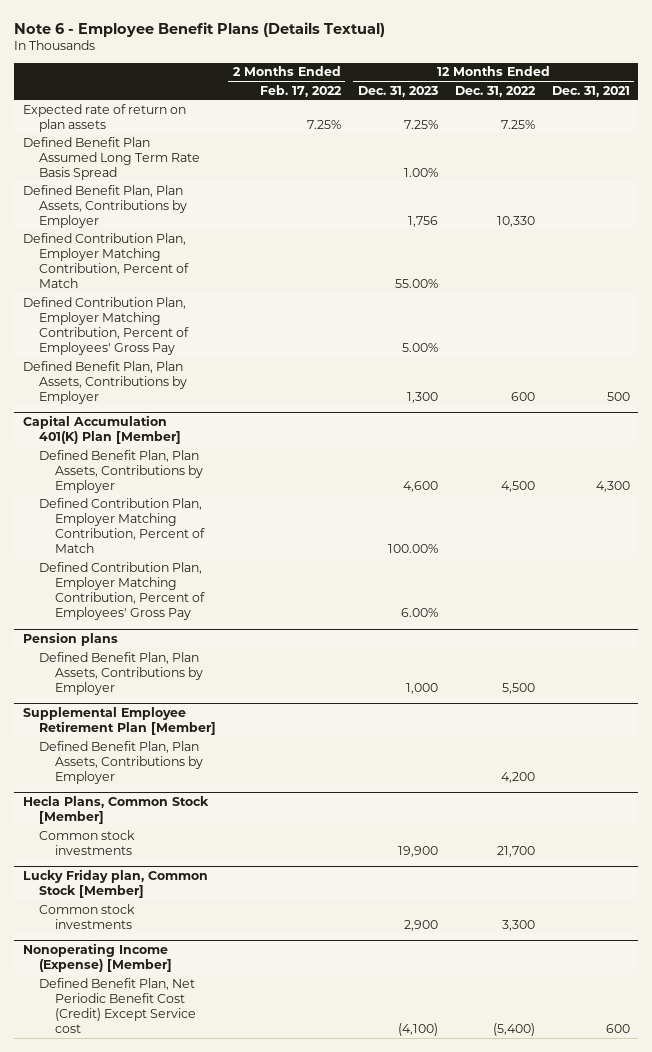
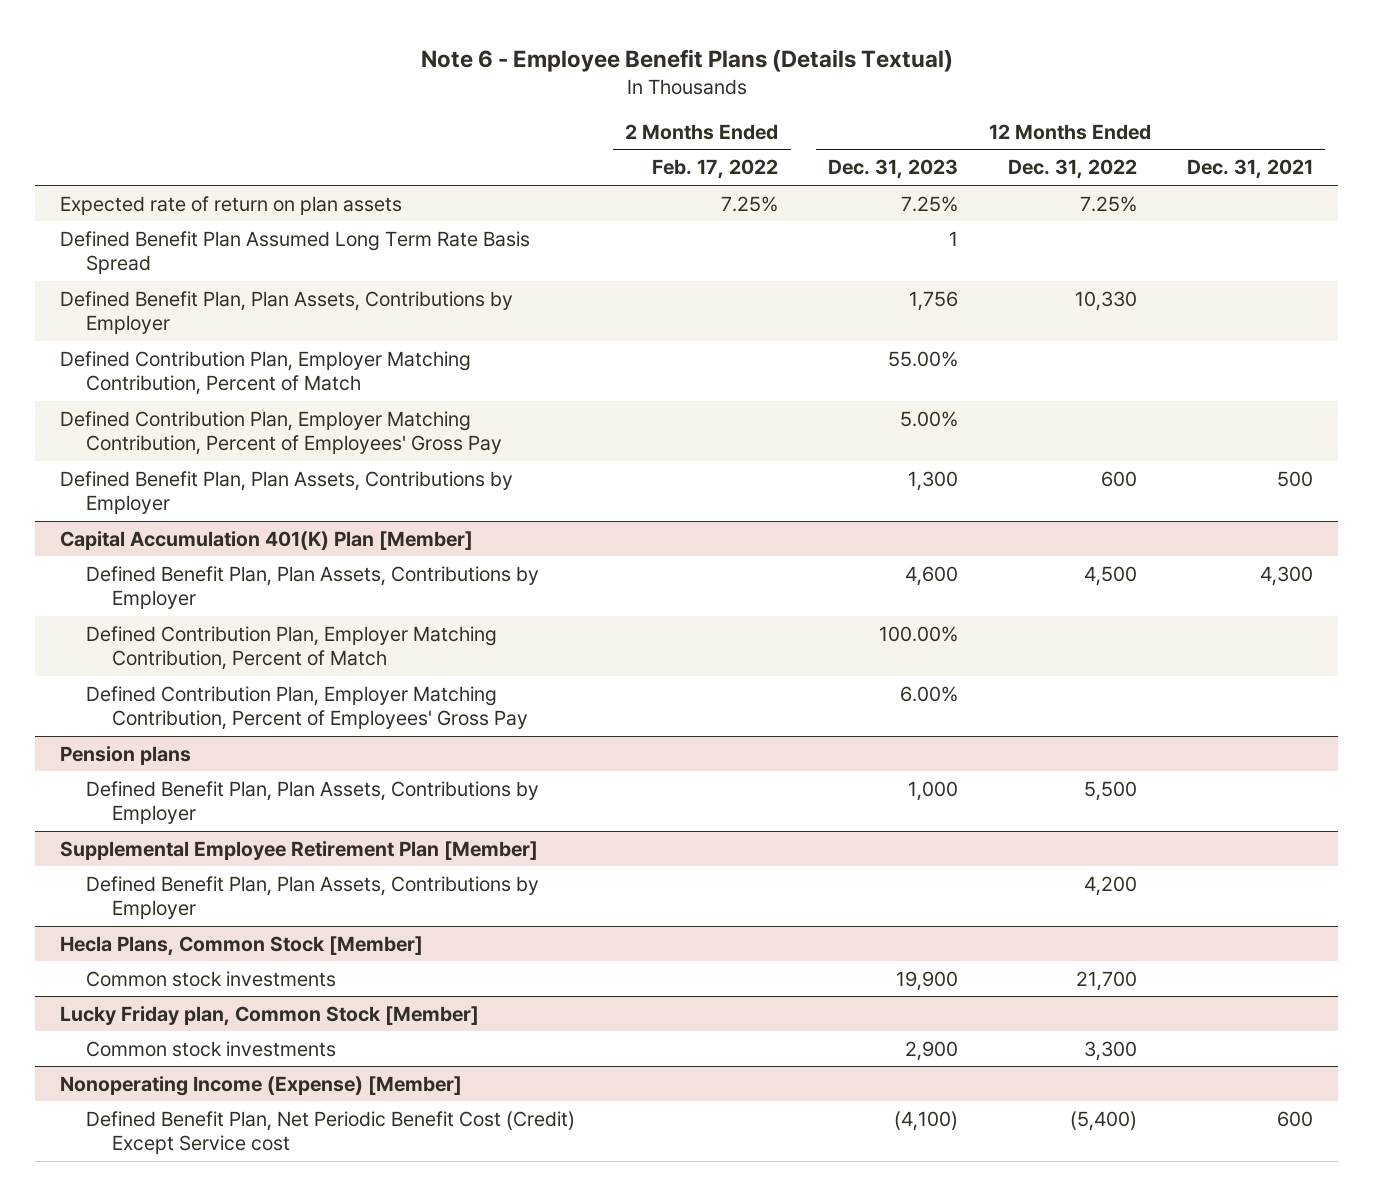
- Defined Benefit Plan Assumed Long Term Rate Basis Spread | | 1.00% | |
+ Defined Benefit Plan Assumed Long Term Rate Basis Spread | | 1 | |

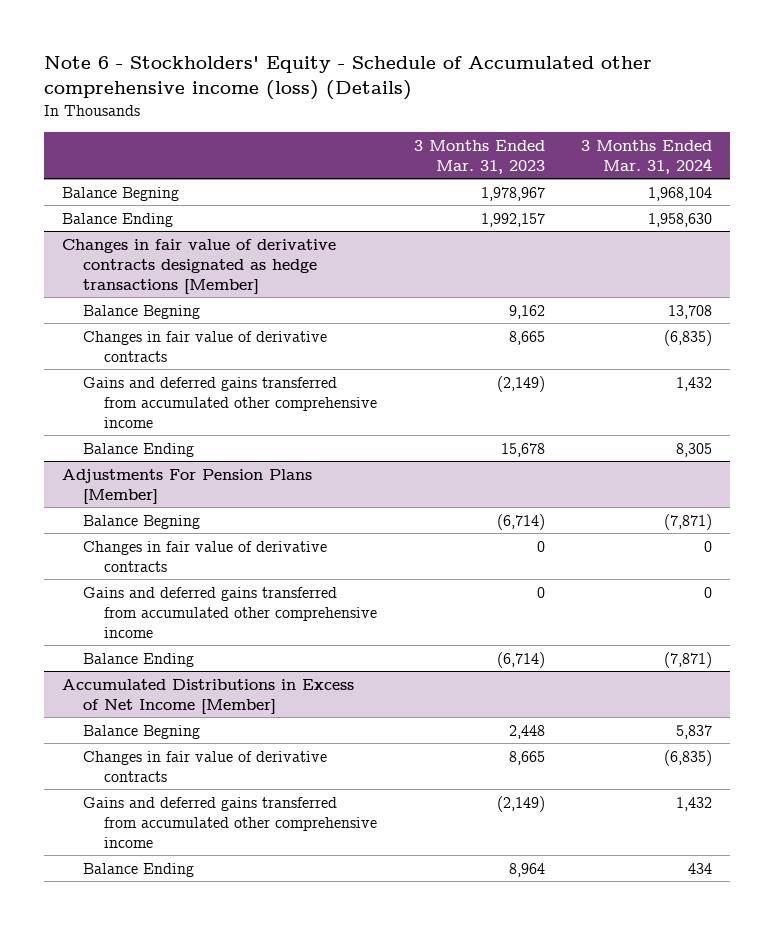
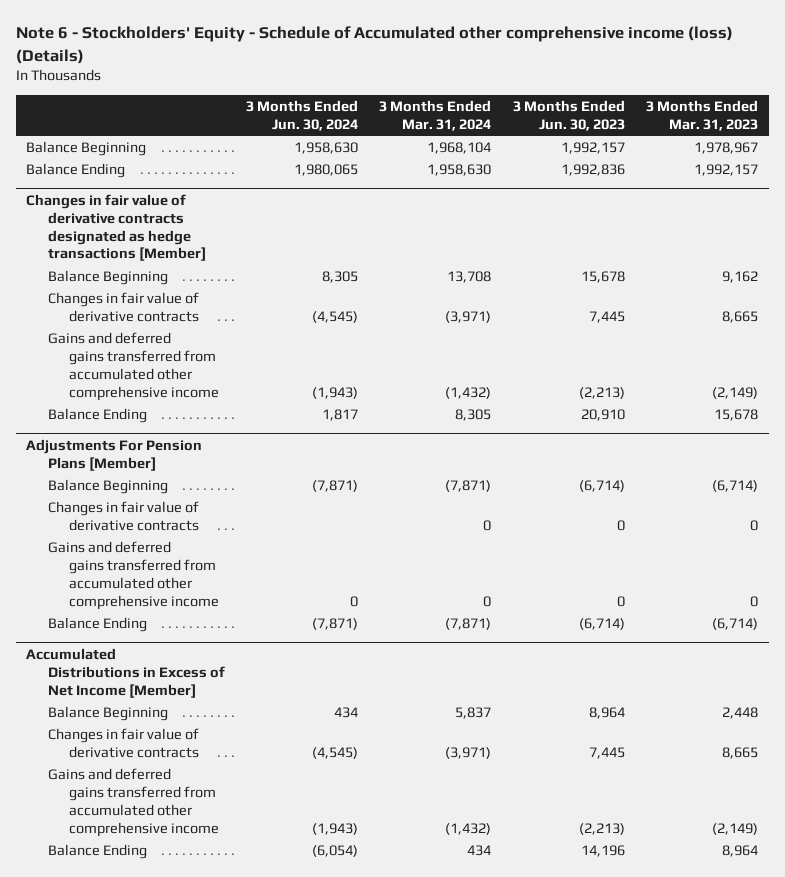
- | 3 Months Ended Mar. 31, 2023 | 3 Months Ended Mar. 31, 2024
+ | 3 Months Ended Jun. 30, 2024 | 3 Months Ended Mar. 31, 2024 | 3 Months Ended Jun. 30, 2023 | 3 Months Ended Mar. 31, 2023
- Balance Begning | 1,978,967 | 1,968,104
+ Balance Beginning | 1,958,630 | 1,968,104 | 1,992,157 | 1,978,967
@ Changes in fair value of derivative contracts designated as hedge transactions [Member]
- Balance Begning | 9,162 | 13,708
- Changes in fair value of derivative contracts | 8,665 | (6,835)
- Gains and deferred gains transferred from accumulated other comprehensive income | (2,149) | 1,432
+ Balance Beginning | 8,305 | 13,708 | 15,678 | 9,162
+ Changes in fair value of derivative contracts | (4,545) | (3,971) | 7,445 | 8,665
+ Gains and deferred gains transferred from accumulated other comprehensive income | (1,943) | (1,432) | (2,213) | (2,149)
@ Adjustments For Pension Plans [Member]
- Balance Begning | (6,714) | (7,871)
+ Balance Beginning | (7,871) | (7,871) | (6,714) | (6,714)
@ Accumulated Distributions in Excess of Net Income [Member]
- Balance Begning | 2,448 | 5,837
- Changes in fair value of derivative contracts | 8,665 | (6,835)
- Gains and deferred gains transferred from accumulated other comprehensive income | (2,149) | 1,432
+ Balance Beginning | 434 | 5,837 | 8,964 | 2,448
+ Changes in fair value of derivative contracts | (4,545) | (3,971) | 7,445 | 8,665
+ Gains and deferred gains transferred from accumulated other comprehensive income | (1,943) | (1,432) | (2,213) | (2,149)

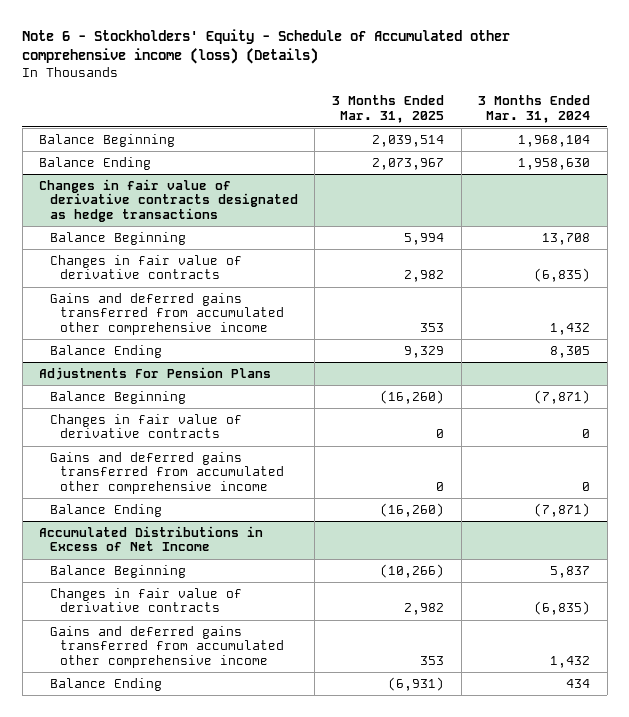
- | 3 Months Ended Jun. 30, 2024 | 3 Months Ended Mar. 31, 2024 | 3 Months Ended Jun. 30, 2023 | 3 Months Ended Mar. 31, 2023
+ | 3 Months Ended Mar. 31, 2025 | 3 Months Ended Mar. 31, 2024
- Changes in fair value of derivative contracts designated as hedge transactions [Member]
+ Changes in fair value of derivative contracts designated as hedge transactions
- Changes in fair value of derivative contracts | (4,545) | (3,971) | 7,445 | 8,665
- Gains and deferred gains transferred from accumulated other comprehensive income | (1,943) | (1,432) | (2,213) | (2,149)
+ Changes in fair value of derivative contracts | 2,982 | (6,835)
+ Gains and deferred gains transferred from accumulated other comprehensive income | 353 | 1,432
- Adjustments For Pension Plans [Member]
+ Adjustments For Pension Plans
- Accumulated Distributions in Excess of Net Income [Member]
+ Accumulated Distributions in Excess of Net Income
- Changes in fair value of derivative contracts | (4,545) | (3,971) | 7,445 | 8,665
- Gains and deferred gains transferred from accumulated other comprehensive income | (1,943) | (1,432) | (2,213) | (2,149)
+ Changes in fair value of derivative contracts | 2,982 | (6,835)
+ Gains and deferred gains transferred from accumulated other comprehensive income | 353 | 1,432

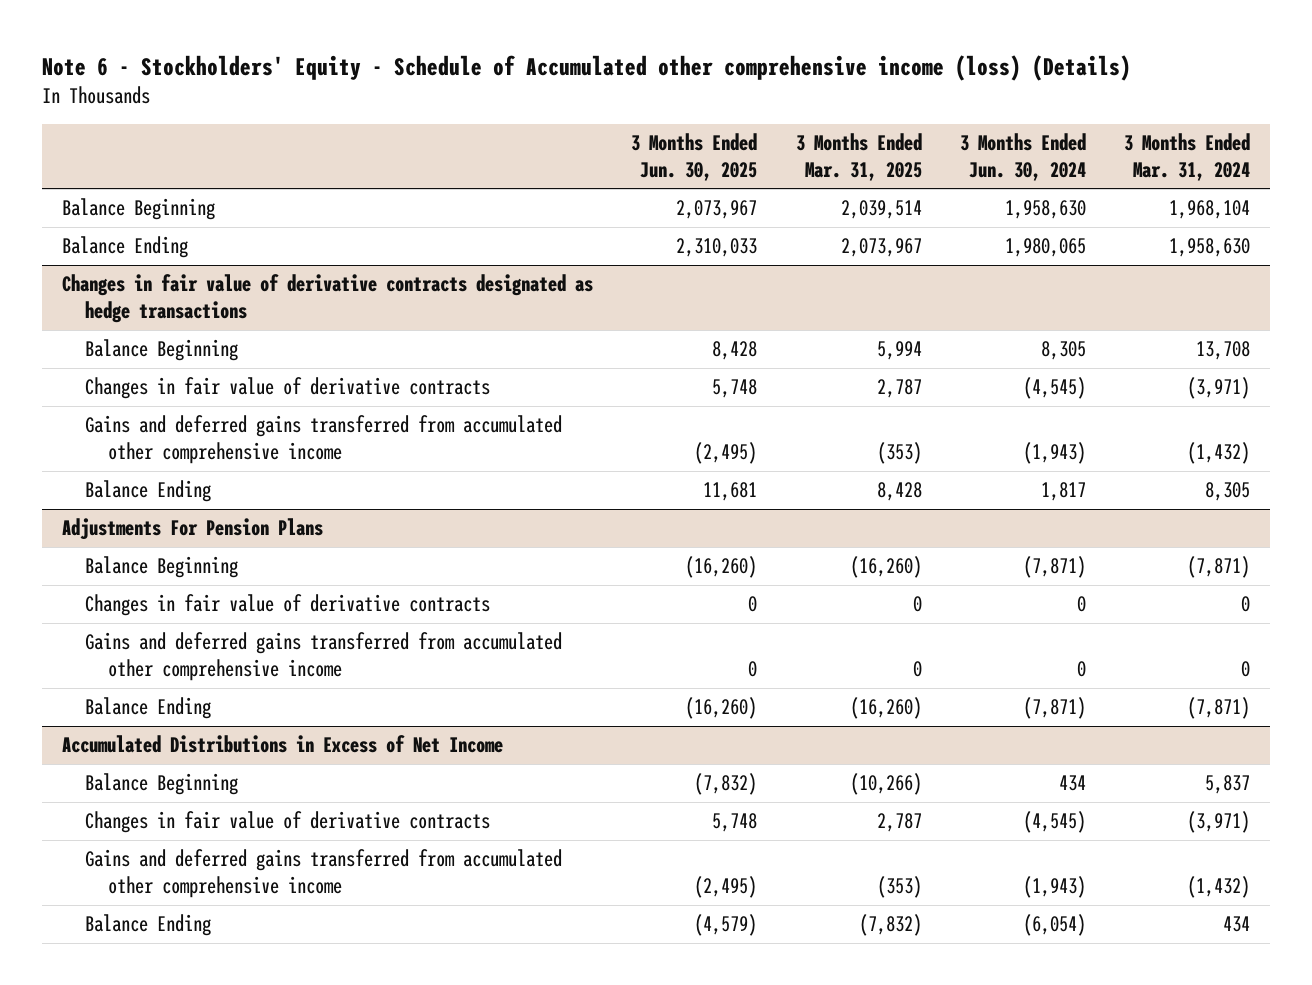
- | 3 Months Ended Mar. 31, 2025 | 3 Months Ended Mar. 31, 2024
+ | 3 Months Ended Jun. 30, 2025 | 3 Months Ended Mar. 31, 2025 | 3 Months Ended Jun. 30, 2024 | 3 Months Ended Mar. 31, 2024
@ Changes in fair value of derivative contracts designated as hedge transactions
- Changes in fair value of derivative contracts | 2,982 | (6,835)
- Gains and deferred gains transferred from accumulated other comprehensive income | 353 | 1,432
- Balance Ending | 9,329 | 8,305
+ Changes in fair value of derivative contracts | 5,748 | 2,787 | (4,545) | (3,971)
+ Gains and deferred gains transferred from accumulated other comprehensive income | (2,495) | (353) | (1,943) | (1,432)
+ Balance Ending | 11,681 | 8,428 | 1,817 | 8,305
@ Accumulated Distributions in Excess of Net Income
- Changes in fair value of derivative contracts | 2,982 | (6,835)
- Gains and deferred gains transferred from accumulated other comprehensive income | 353 | 1,432
- Balance Ending | (6,931) | 434
+ Changes in fair value of derivative contracts | 5,748 | 2,787 | (4,545) | (3,971)
+ Gains and deferred gains transferred from accumulated other comprehensive income | (2,495) | (353) | (1,943) | (1,432)
+ Balance Ending | (4,579) | (7,832) | (6,054) | 434

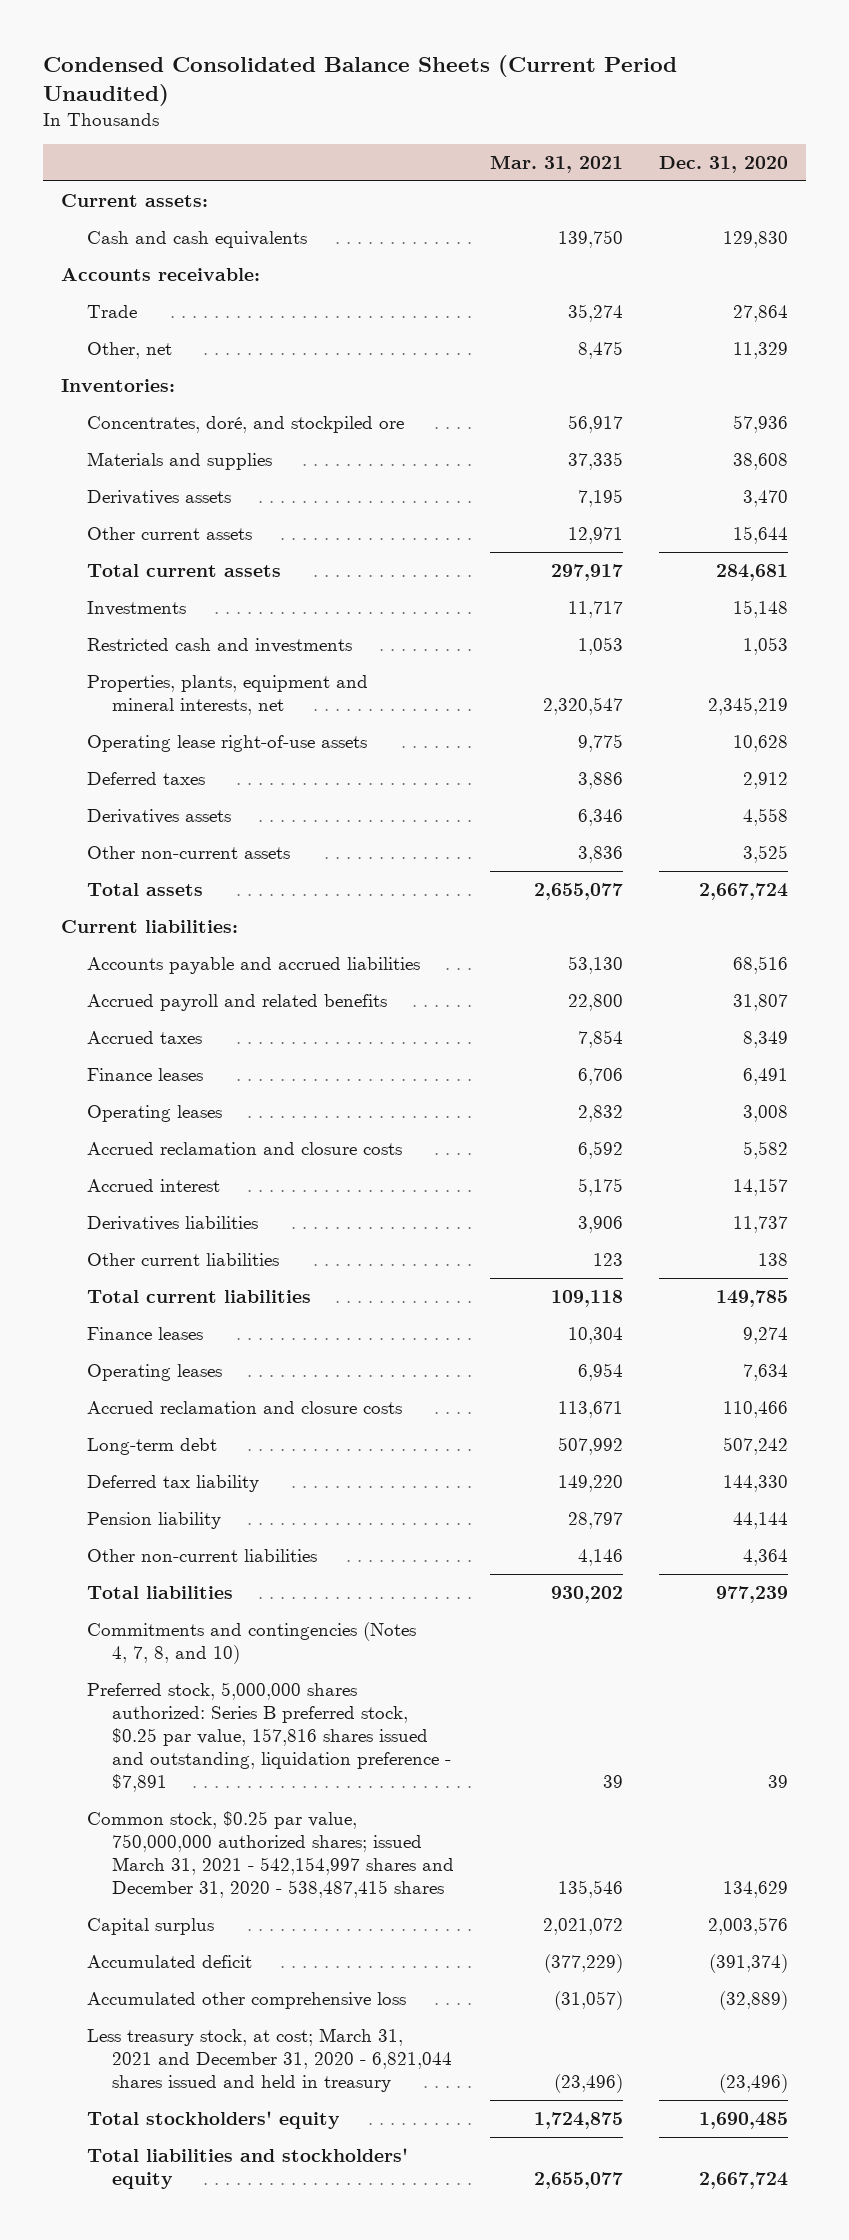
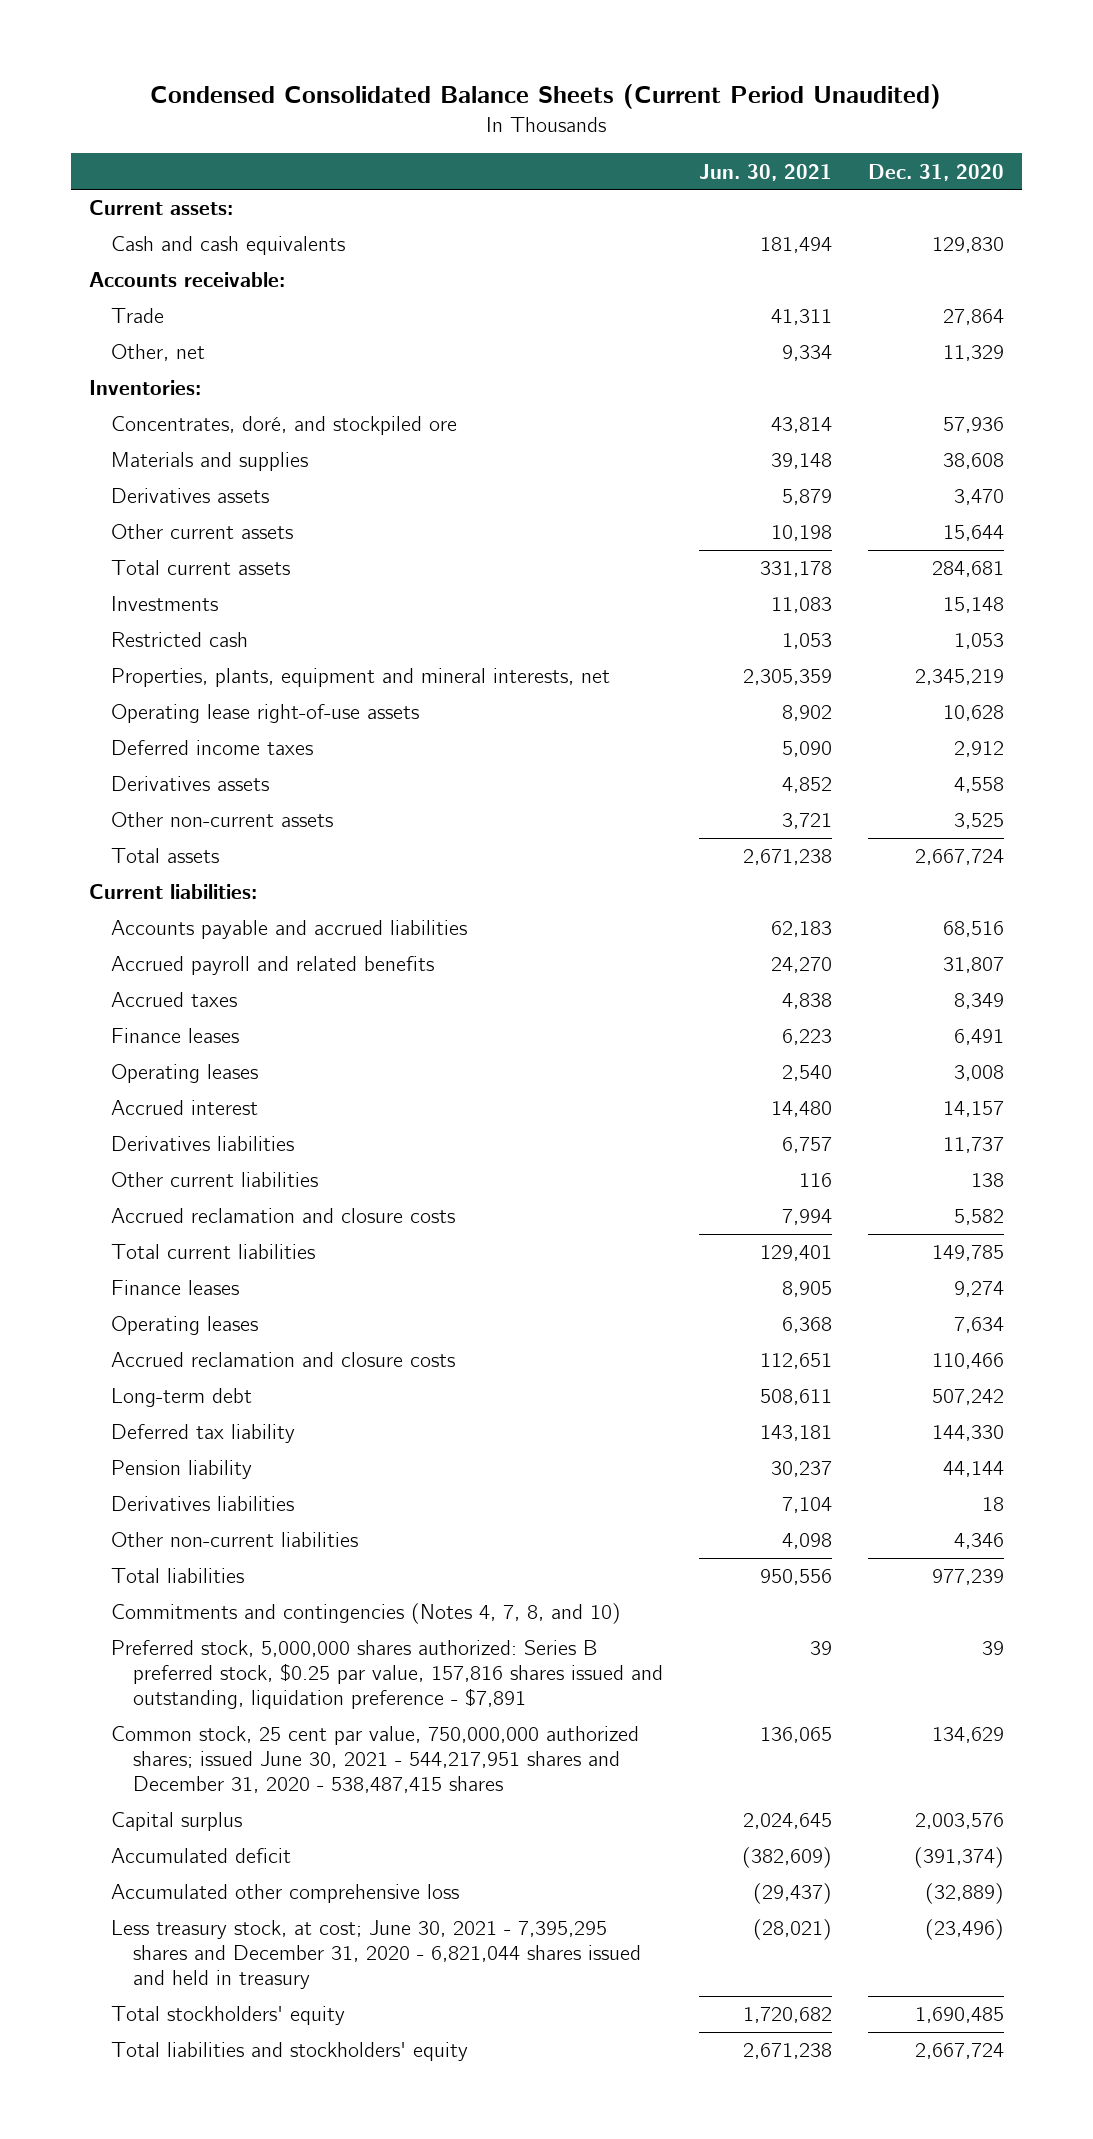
- | Mar. 31, 2021 | Dec. 31, 2020
+ | Jun. 30, 2021 | Dec. 31, 2020
- Restricted cash and investments | 1,053 | 1,053
+ Restricted cash | 1,053 | 1,053
- Deferred taxes | 3,886 | 2,912
+ Deferred income taxes | 5,090 | 2,912
moved down: Accrued reclamation and closure costs | 7,994 | 5,582
- Other non-current liabilities | 4,146 | 4,364
+ Derivatives liabilities | 7,104 | 18
+ Other non-current liabilities | 4,098 | 4,346
- Common stock, $0.25 par value, 750,000,000 authorized shares; issued March 31, 2021 - 542,154,997 shares and December 31, 2020 - 538,487,415 shares | 135,546 | 134,629
+ Common stock, 25 cent par value, 750,000,000 authorized shares; issued June 30, 2021 - 544,217,951 shares and December 31, 2020 - 538,487,415 shares | 136,065 | 134,629
- Less treasury stock, at cost; March 31, 2021 and December 31, 2020 - 6,821,044 shares issued and held in treasury | (23,496) | (23,496)
+ Less treasury stock, at cost; June 30, 2021 - 7,395,295 shares and December 31, 2020 - 6,821,044 shares issued and held in treasury | (28,021) | (23,496)

